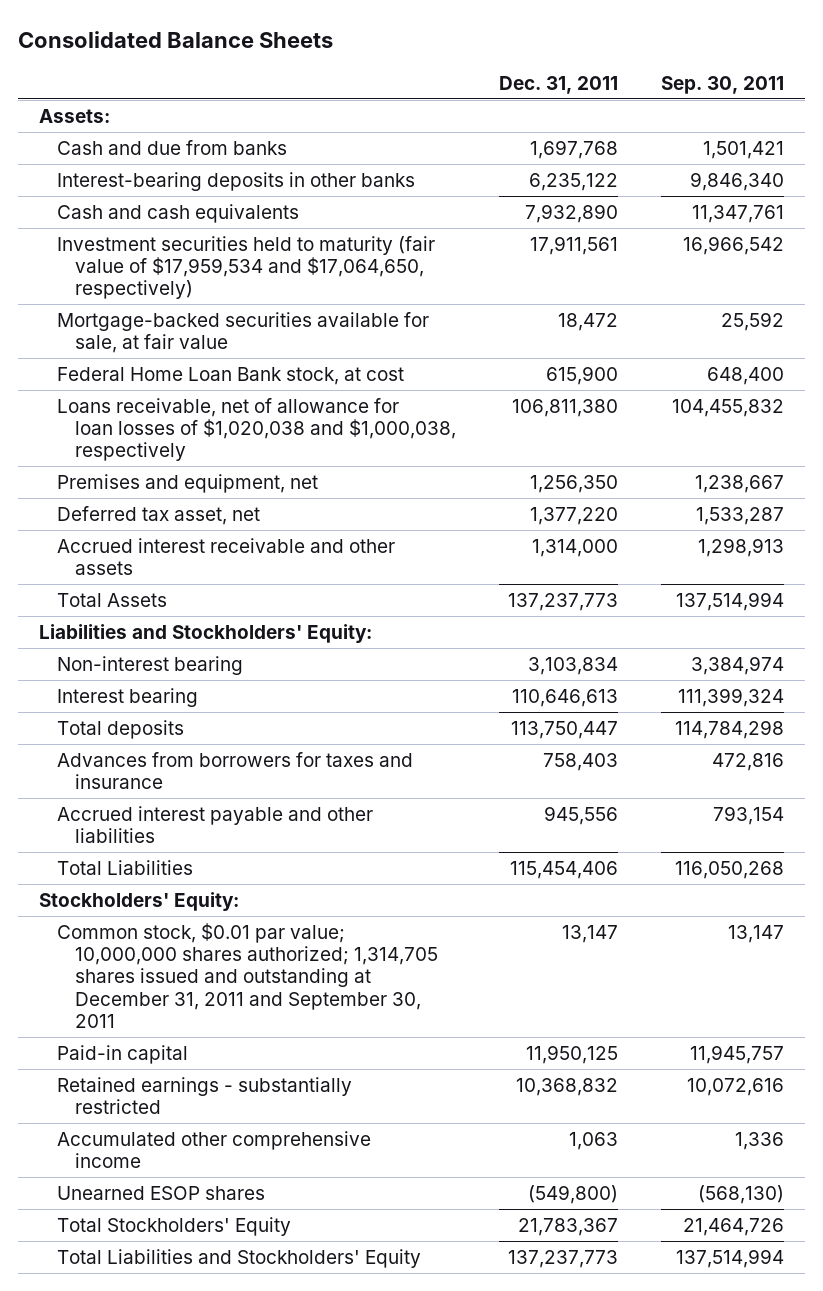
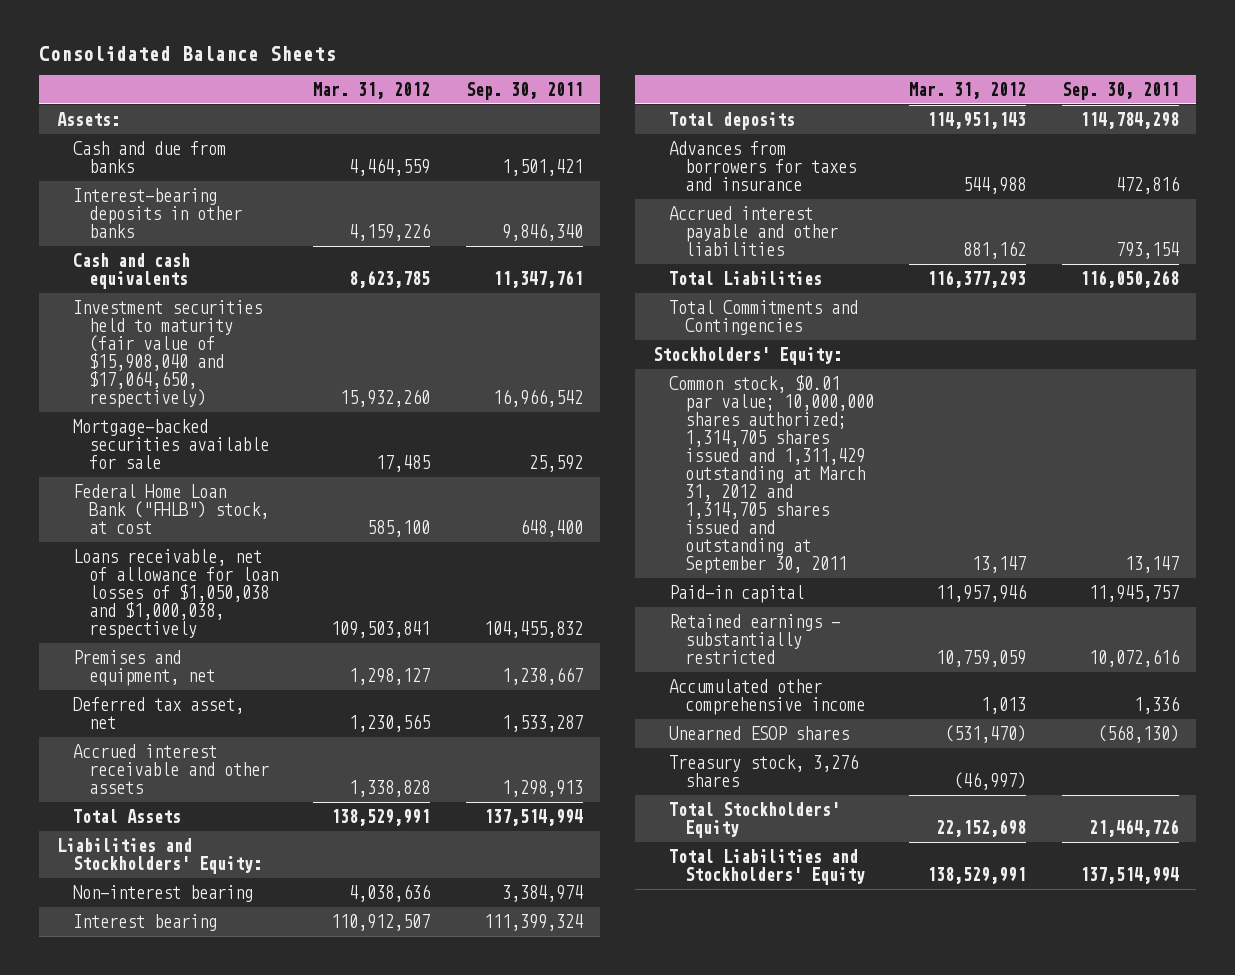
- | Dec. 31, 2011 | Sep. 30, 2011
+ | Mar. 31, 2012 | Sep. 30, 2011
- Investment securities held to maturity (fair value of $17,959,534 and $17,064,650, respectively) | 17,911,561 | 16,966,542
- Mortgage-backed securities available for sale, at fair value | 18,472 | 25,592
- Federal Home Loan Bank stock, at cost | 615,900 | 648,400
- Loans receivable, net of allowance for loan losses of $1,020,038 and $1,000,038, respectively | 106,811,380 | 104,455,832
+ Investment securities held to maturity (fair value of $15,908,040 and $17,064,650, respectively) | 15,932,260 | 16,966,542
+ Mortgage-backed securities available for sale | 17,485 | 25,592
+ Federal Home Loan Bank ("FHLB") stock, at cost | 585,100 | 648,400
+ Loans receivable, net of allowance for loan losses of $1,050,038 and $1,000,038, respectively | 109,503,841 | 104,455,832
+ Total Commitments and Contingencies
- Common stock, $0.01 par value; 10,000,000 shares authorized; 1,314,705 shares issued and outstanding at December 31, 2011 and September 30, 2011 | 13,147 | 13,147
+ Common stock, $0.01 par value; 10,000,000 shares authorized; 1,314,705 shares issued and 1,311,429 outstanding at March 31, 2012 and 1,314,705 shares issued and outstanding at September 30, 2011 | 13,147 | 13,147
+ Treasury stock, 3,276 shares | (46,997) |

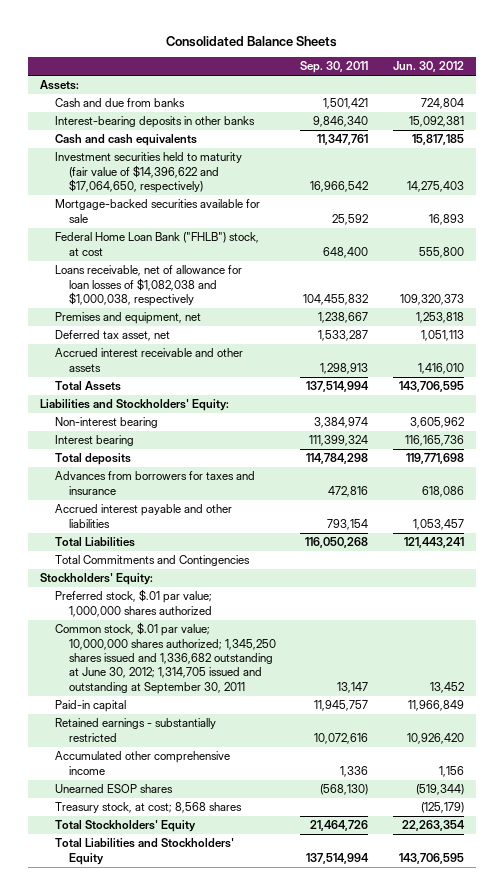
- | Mar. 31, 2012 | Sep. 30, 2011
+ | Sep. 30, 2011 | Jun. 30, 2012
- Investment securities held to maturity (fair value of $15,908,040 and $17,064,650, respectively) | 15,932,260 | 16,966,542
+ Investment securities held to maturity (fair value of $14,396,622 and $17,064,650, respectively) | 16,966,542 | 14,275,403
- Loans receivable, net of allowance for loan losses of $1,050,038 and $1,000,038, respectively | 109,503,841 | 104,455,832
+ Loans receivable, net of allowance for loan losses of $1,082,038 and $1,000,038, respectively | 104,455,832 | 109,320,373
- Common stock, $0.01 par value; 10,000,000 shares authorized; 1,314,705 shares issued and 1,311,429 outstanding at March 31, 2012 and 1,314,705 shares issued and outstanding at September 30, 2011 | 13,147 | 13,147
+ Preferred stock, $.01 par value; 1,000,000 shares authorized
+ Common stock, $.01 par value; 10,000,000 shares authorized; 1,345,250 shares issued and 1,336,682 outstanding at June 30, 2012; 1,314,705 issued and outstanding at September 30, 2011 | 13,147 | 13,452
- Treasury stock, 3,276 shares | (46,997) |
+ Treasury stock, at cost; 8,568 shares | | (125,179)

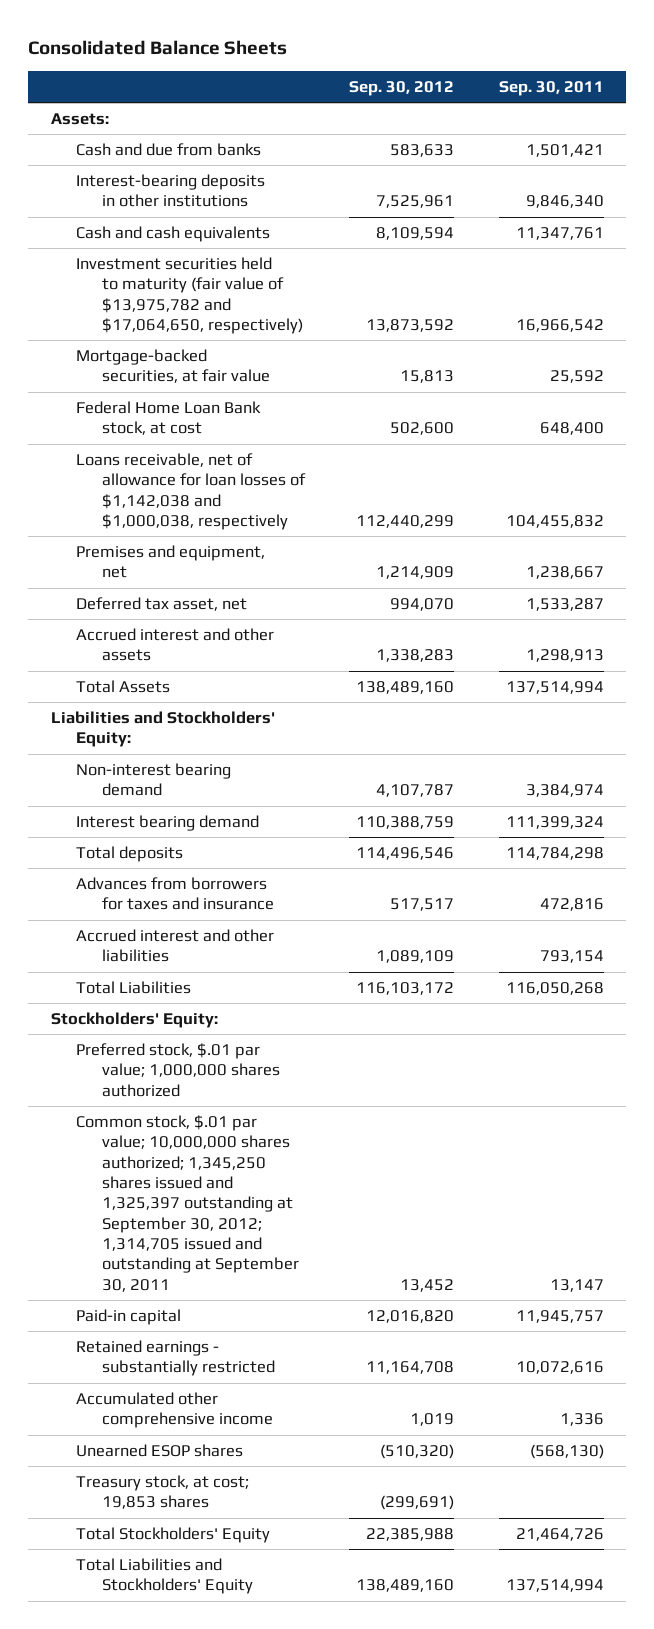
- | Sep. 30, 2011 | Jun. 30, 2012
+ | Sep. 30, 2012 | Sep. 30, 2011
- Interest-bearing deposits in other banks | 9,846,340 | 15,092,381
+ Interest-bearing deposits in other institutions | 7,525,961 | 9,846,340
- Investment securities held to maturity (fair value of $14,396,622 and $17,064,650, respectively) | 16,966,542 | 14,275,403
- Mortgage-backed securities available for sale | 25,592 | 16,893
- Federal Home Loan Bank ("FHLB") stock, at cost | 648,400 | 555,800
- Loans receivable, net of allowance for loan losses of $1,082,038 and $1,000,038, respectively | 104,455,832 | 109,320,373
+ Investment securities held to maturity (fair value of $13,975,782 and $17,064,650, respectively) | 13,873,592 | 16,966,542
+ Mortgage-backed securities, at fair value | 15,813 | 25,592
+ Federal Home Loan Bank stock, at cost | 502,600 | 648,400
+ Loans receivable, net of allowance for loan losses of $1,142,038 and $1,000,038, respectively | 112,440,299 | 104,455,832
- Accrued interest receivable and other assets | 1,298,913 | 1,416,010
+ Accrued interest and other assets | 1,338,283 | 1,298,913
- Non-interest bearing | 3,384,974 | 3,605,962
- Interest bearing | 111,399,324 | 116,165,736
+ Non-interest bearing demand | 4,107,787 | 3,384,974
+ Interest bearing demand | 110,388,759 | 111,399,324
- Accrued interest payable and other liabilities | 793,154 | 1,053,457
+ Accrued interest and other liabilities | 1,089,109 | 793,154
- Total Commitments and Contingencies
- Common stock, $.01 par value; 10,000,000 shares authorized; 1,345,250 shares issued and 1,336,682 outstanding at June 30, 2012; 1,314,705 issued and outstanding at September 30, 2011 | 13,147 | 13,452
+ Common stock, $.01 par value; 10,000,000 shares authorized; 1,345,250 shares issued and 1,325,397 outstanding at September 30, 2012; 1,314,705 issued and outstanding at September 30, 2011 | 13,452 | 13,147
- Treasury stock, at cost; 8,568 shares | | (125,179)
+ Treasury stock, at cost; 19,853 shares | (299,691) |

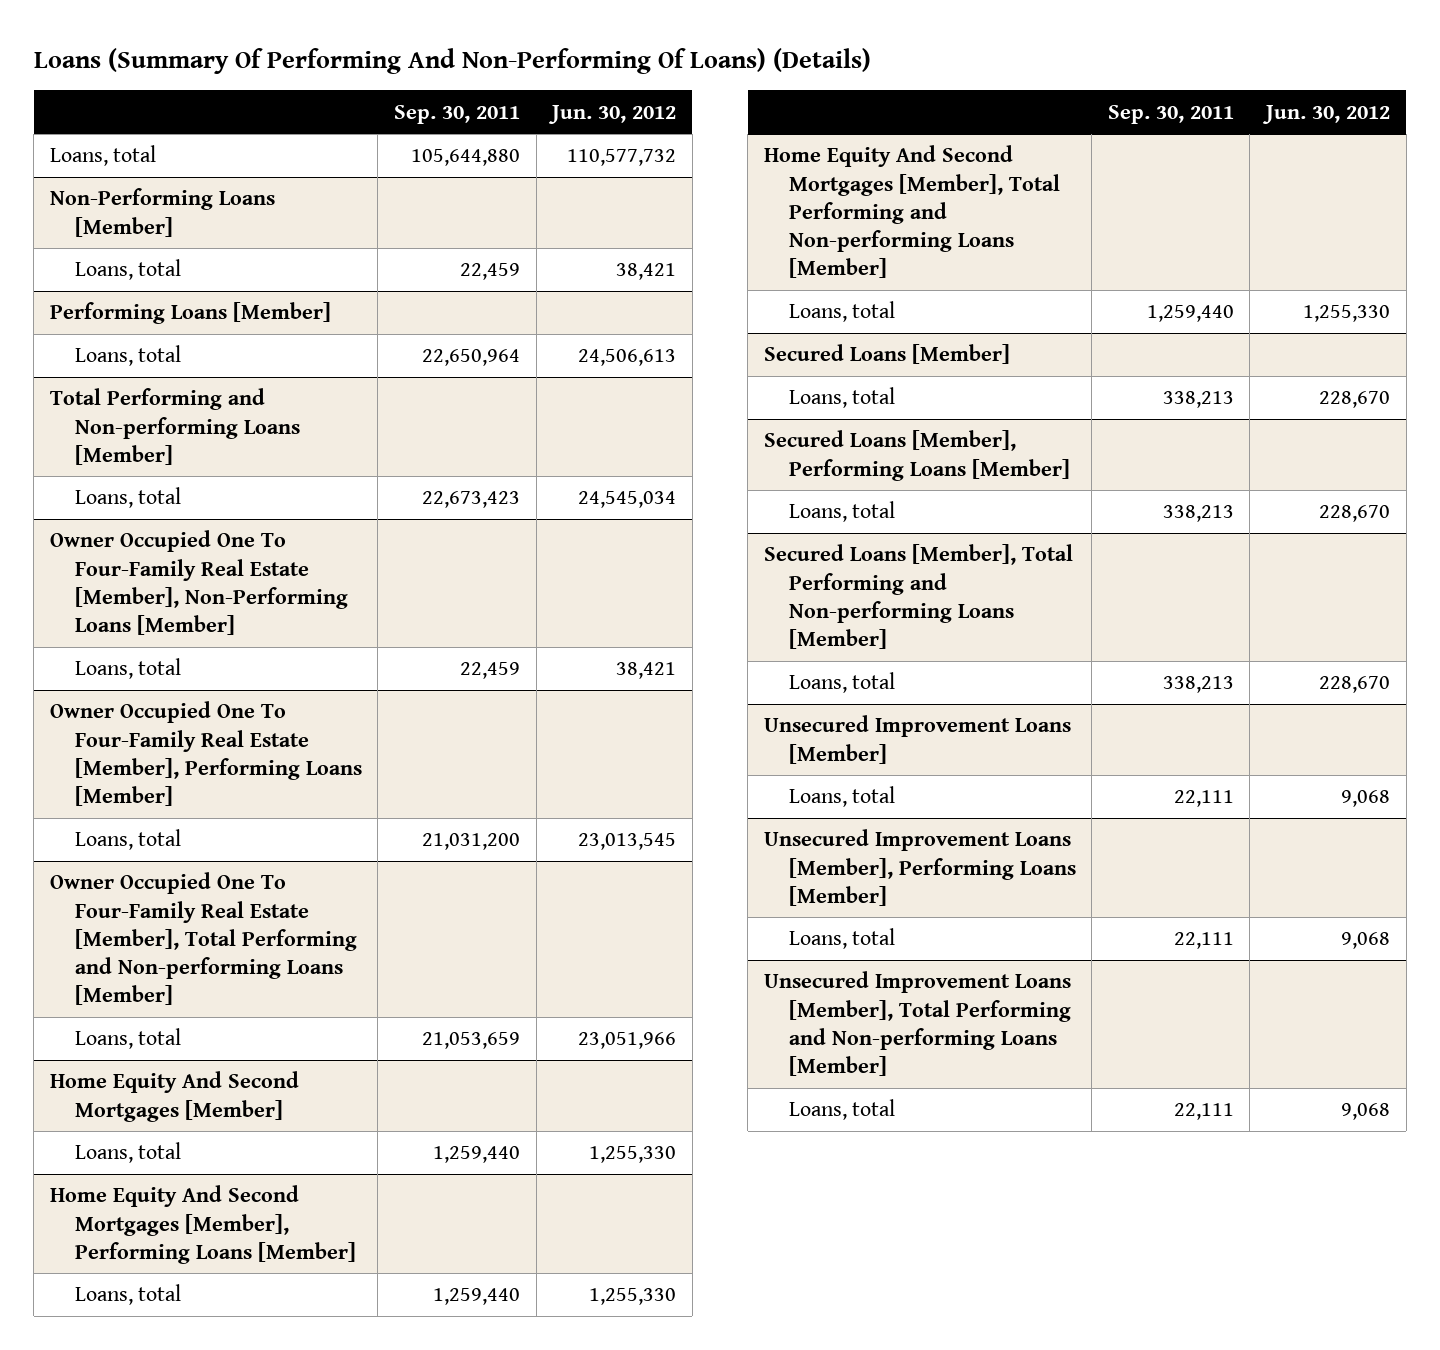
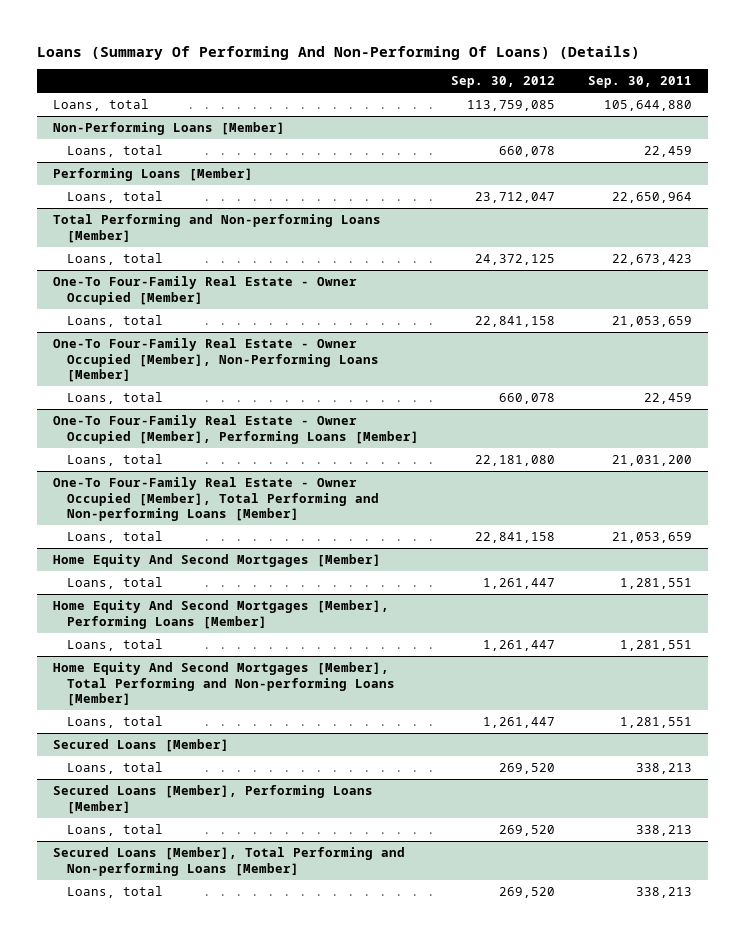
- | Sep. 30, 2011 | Jun. 30, 2012
+ | Sep. 30, 2012 | Sep. 30, 2011
- Owner Occupied One To Four-Family Real Estate [Member], Non-Performing Loans [Member]
+ One-To Four-Family Real Estate - Owner Occupied [Member]
+ Loans, total | 22,841,158 | 21,053,659
+ One-To Four-Family Real Estate - Owner Occupied [Member], Non-Performing Loans [Member]
- Owner Occupied One To Four-Family Real Estate [Member], Performing Loans [Member]
+ One-To Four-Family Real Estate - Owner Occupied [Member], Performing Loans [Member]
- Owner Occupied One To Four-Family Real Estate [Member], Total Performing and Non-performing Loans [Member]
+ One-To Four-Family Real Estate - Owner Occupied [Member], Total Performing and Non-performing Loans [Member]
@ Home Equity And Second Mortgages [Member]
- Loans, total | 1,259,440 | 1,255,330
+ Loans, total | 1,261,447 | 1,281,551
@ Home Equity And Second Mortgages [Member], Performing Loans [Member]
- Loans, total | 1,259,440 | 1,255,330
+ Loans, total | 1,261,447 | 1,281,551
@ Home Equity And Second Mortgages [Member], Total Performing and Non-performing Loans [Member]
- Loans, total | 1,259,440 | 1,255,330
+ Loans, total | 1,261,447 | 1,281,551
- Unsecured Improvement Loans [Member]
- Loans, total | 22,111 | 9,068
- Unsecured Improvement Loans [Member], Performing Loans [Member]
- Loans, total | 22,111 | 9,068
- Unsecured Improvement Loans [Member], Total Performing and Non-performing Loans [Member]
- Loans, total | 22,111 | 9,068

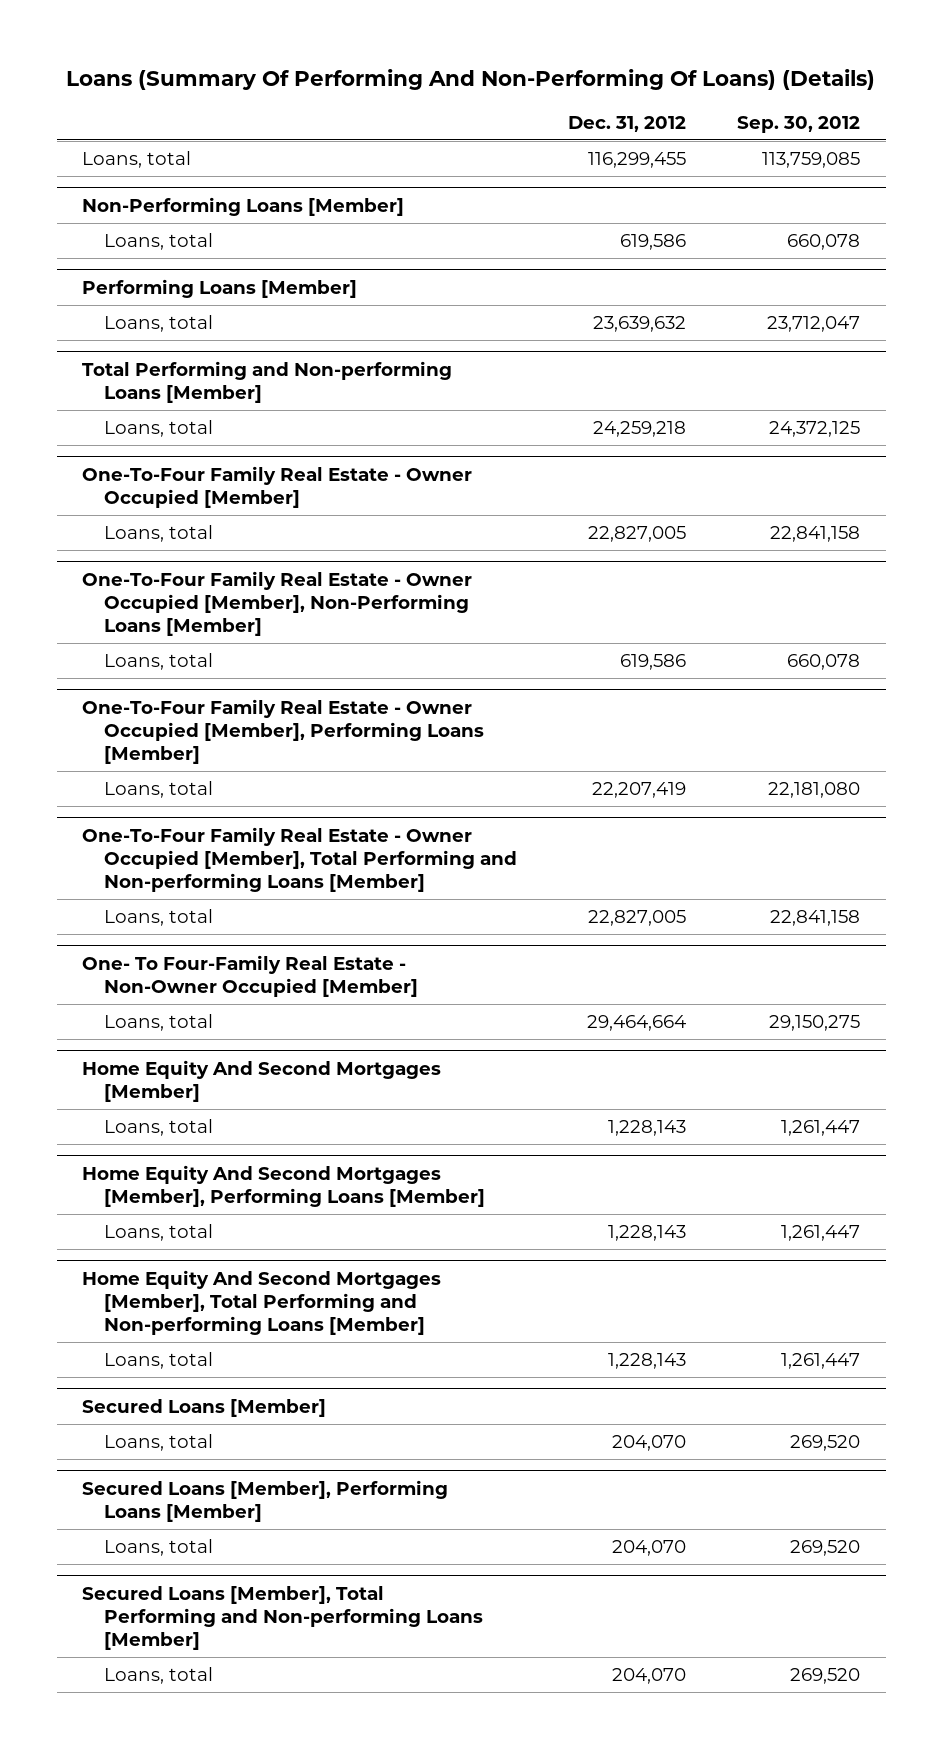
- | Sep. 30, 2012 | Sep. 30, 2011
+ | Dec. 31, 2012 | Sep. 30, 2012
- One-To Four-Family Real Estate - Owner Occupied [Member]
+ One-To-Four Family Real Estate - Owner Occupied [Member]
- One-To Four-Family Real Estate - Owner Occupied [Member], Non-Performing Loans [Member]
+ One-To-Four Family Real Estate - Owner Occupied [Member], Non-Performing Loans [Member]
- One-To Four-Family Real Estate - Owner Occupied [Member], Performing Loans [Member]
+ One-To-Four Family Real Estate - Owner Occupied [Member], Performing Loans [Member]
- One-To Four-Family Real Estate - Owner Occupied [Member], Total Performing and Non-performing Loans [Member]
+ One-To-Four Family Real Estate - Owner Occupied [Member], Total Performing and Non-performing Loans [Member]
+ One- To Four-Family Real Estate - Non-Owner Occupied [Member]
+ Loans, total | 29,464,664 | 29,150,275

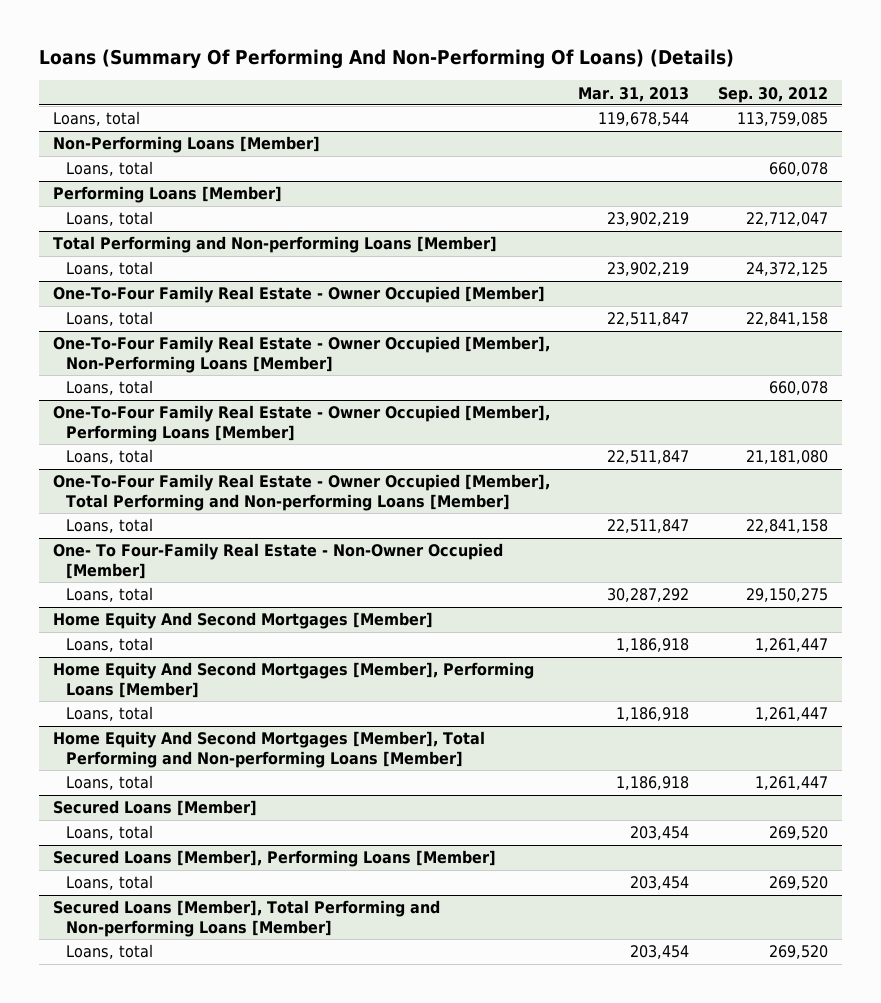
- | Dec. 31, 2012 | Sep. 30, 2012
+ | Mar. 31, 2013 | Sep. 30, 2012
@ Performing Loans [Member]
- Loans, total | 23,639,632 | 23,712,047
+ Loans, total | 23,902,219 | 22,712,047
@ One-To-Four Family Real Estate - Owner Occupied [Member], Performing Loans [Member]
- Loans, total | 22,207,419 | 22,181,080
+ Loans, total | 22,511,847 | 21,181,080

